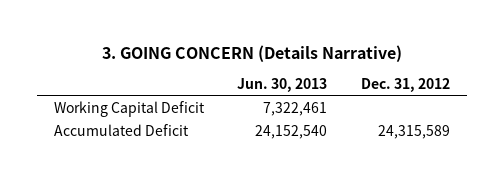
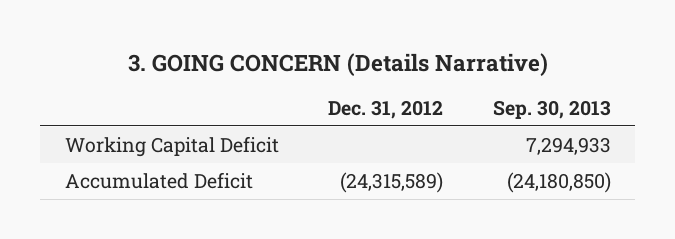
- | Jun. 30, 2013 | Dec. 31, 2012
+ | Dec. 31, 2012 | Sep. 30, 2013
- Accumulated Deficit | 24,152,540 | 24,315,589
+ Accumulated Deficit | (24,315,589) | (24,180,850)

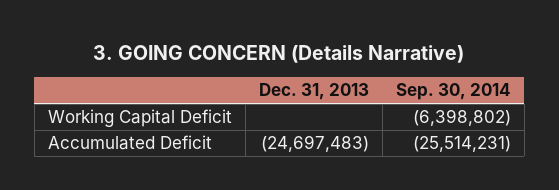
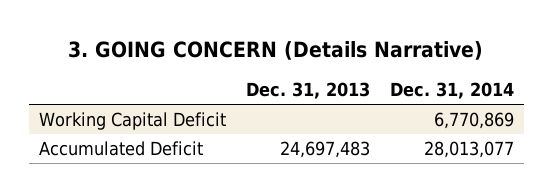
- | Dec. 31, 2013 | Sep. 30, 2014
+ | Dec. 31, 2013 | Dec. 31, 2014
- Accumulated Deficit | (24,697,483) | (25,514,231)
+ Accumulated Deficit | 24,697,483 | 28,013,077

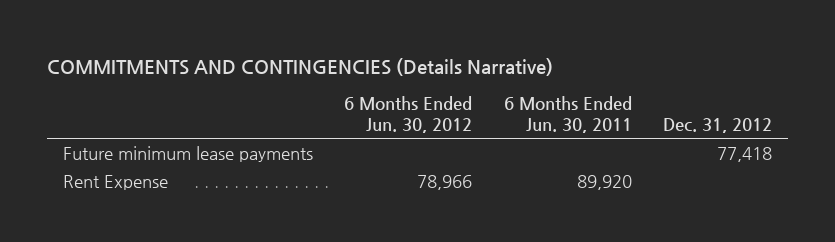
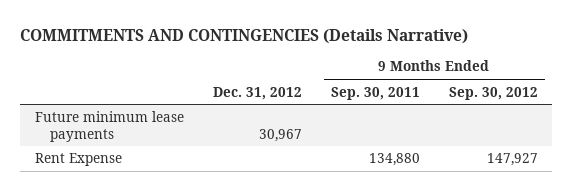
- | 6 Months Ended Jun. 30, 2012 | 6 Months Ended Jun. 30, 2011 | Dec. 31, 2012
+ | Dec. 31, 2012 | 9 Months Ended Sep. 30, 2011 | 9 Months Ended Sep. 30, 2012
- Future minimum lease payments | | | 77,418
+ Future minimum lease payments | 30,967 | |

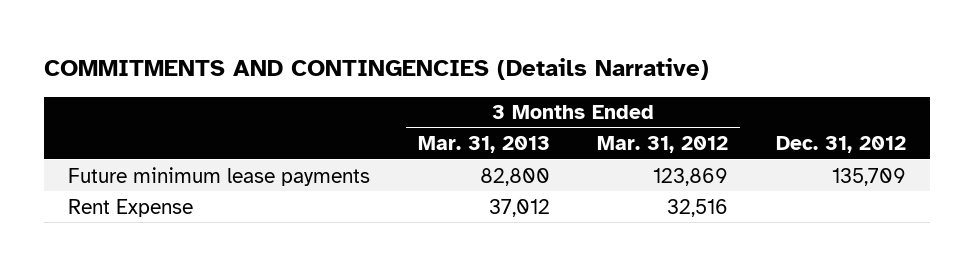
- | Dec. 31, 2012 | 9 Months Ended Sep. 30, 2011 | 9 Months Ended Sep. 30, 2012
+ | 3 Months Ended Mar. 31, 2013 | 3 Months Ended Mar. 31, 2012 | Dec. 31, 2012
- Future minimum lease payments | 30,967 | |
+ Future minimum lease payments | 82,800 | 123,869 | 135,709

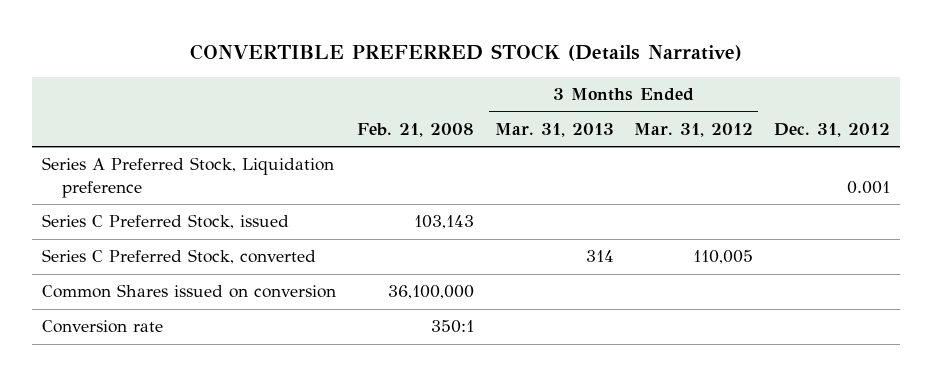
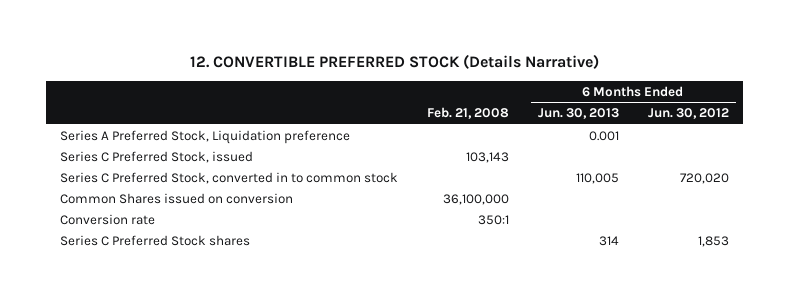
- CONVERTIBLE PREFERRED STOCK (Details Narrative)
+ 12. CONVERTIBLE PREFERRED STOCK (Details Narrative)
- | Feb. 21, 2008 | 3 Months Ended Mar. 31, 2013 | 3 Months Ended Mar. 31, 2012 | Dec. 31, 2012
+ | Feb. 21, 2008 | 6 Months Ended Jun. 30, 2013 | 6 Months Ended Jun. 30, 2012
- Series C Preferred Stock, converted | | 314 | 110,005 |
+ Series C Preferred Stock, converted in to common stock | | 110,005 | 720,020
+ Series C Preferred Stock shares | | 314 | 1,853

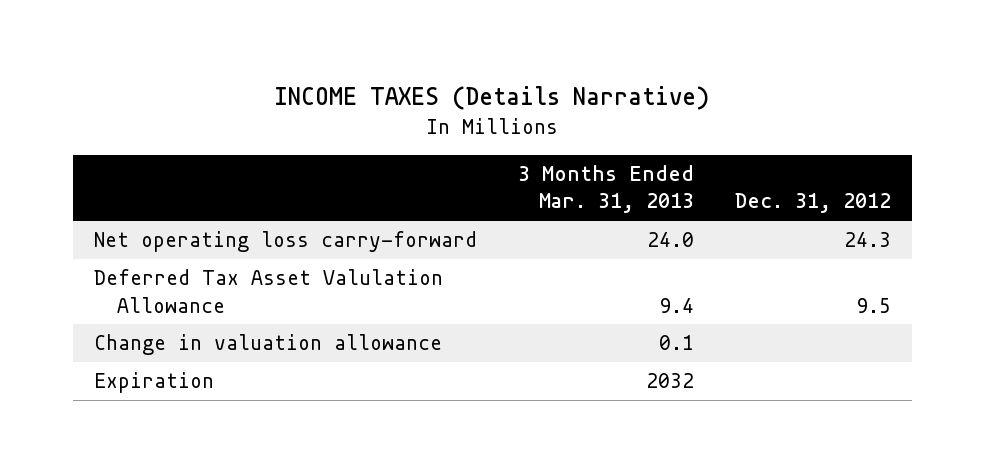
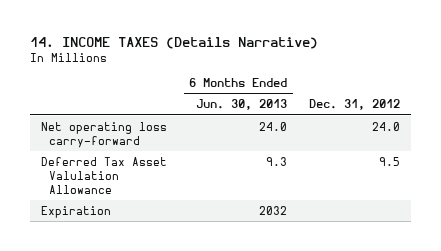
- INCOME TAXES (Details Narrative)
+ 14. INCOME TAXES (Details Narrative)
- | 3 Months Ended Mar. 31, 2013 | Dec. 31, 2012
+ | 6 Months Ended Jun. 30, 2013 | Dec. 31, 2012
- Net operating loss carry-forward | 24.0 | 24.3
+ Net operating loss carry-forward | 24.0 | 24.0
- Change in valuation allowance | 0.1 |

